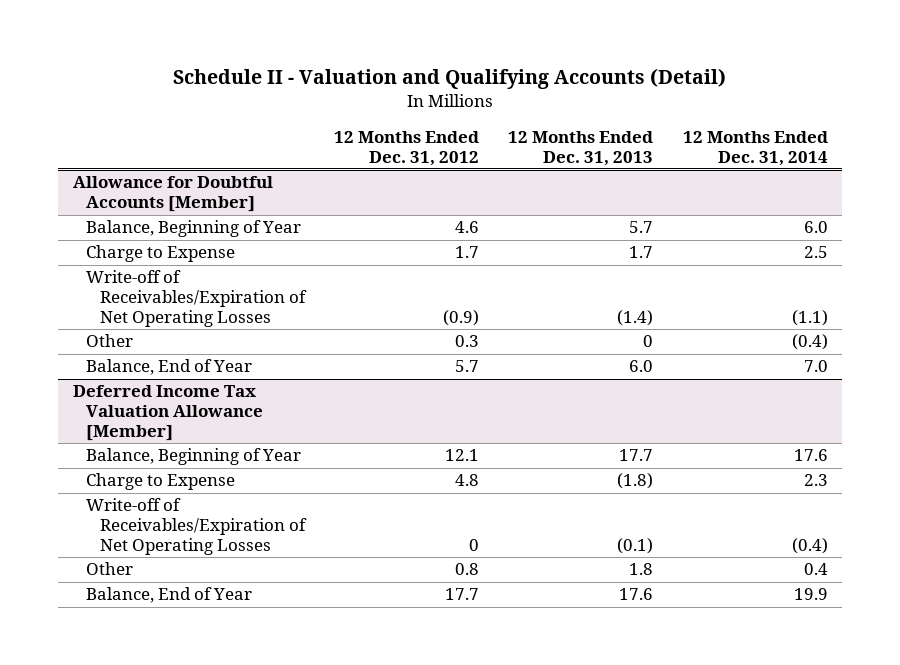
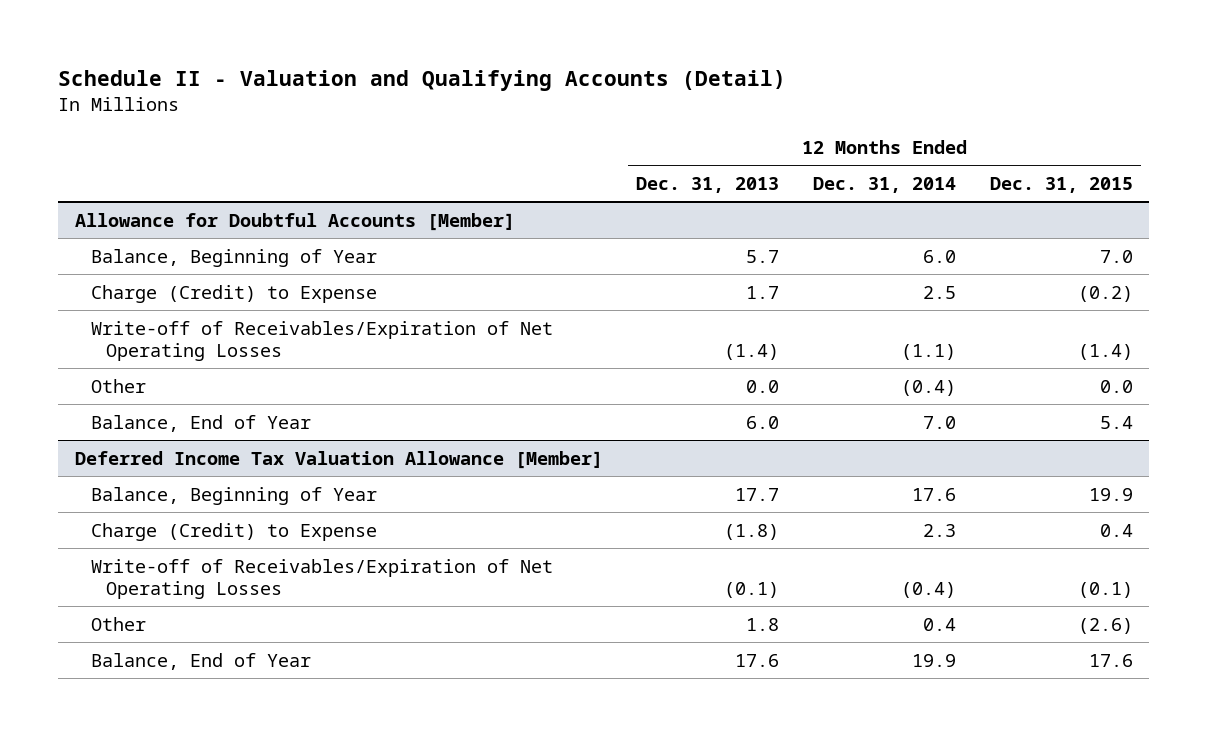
- | 12 Months Ended Dec. 31, 2012 | 12 Months Ended Dec. 31, 2013 | 12 Months Ended Dec. 31, 2014
+ | 12 Months Ended Dec. 31, 2013 | 12 Months Ended Dec. 31, 2014 | 12 Months Ended Dec. 31, 2015
@ Allowance for Doubtful Accounts [Member]
- Charge to Expense | 1.7 | 1.7 | 2.5
+ Charge (Credit) to Expense | 1.7 | 2.5 | (0.2)
- Other | 0.3 | 0 | (0.4)
+ Other | 0.0 | (0.4) | 0.0
@ Deferred Income Tax Valuation Allowance [Member]
- Charge to Expense | 4.8 | (1.8) | 2.3
+ Charge (Credit) to Expense | (1.8) | 2.3 | 0.4

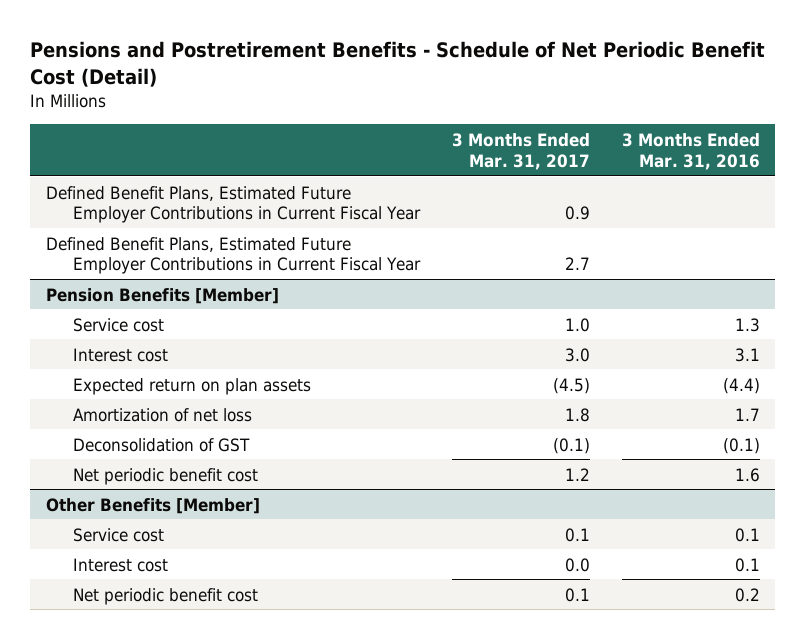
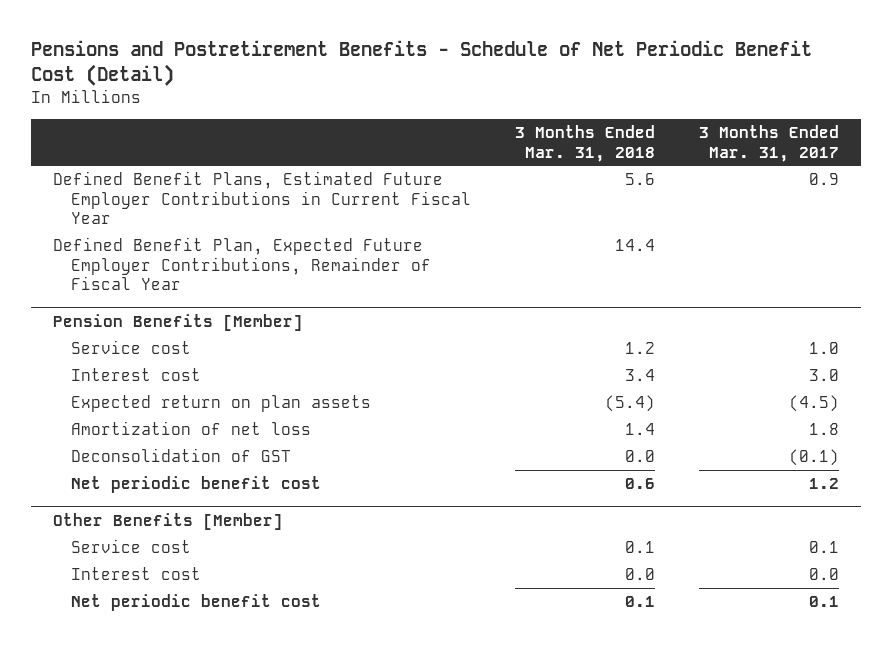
- | 3 Months Ended Mar. 31, 2017 | 3 Months Ended Mar. 31, 2016
+ | 3 Months Ended Mar. 31, 2018 | 3 Months Ended Mar. 31, 2017
- Defined Benefit Plans, Estimated Future Employer Contributions in Current Fiscal Year | 2.7 |
+ Defined Benefit Plan, Expected Future Employer Contributions, Remainder of Fiscal Year | 14.4 |

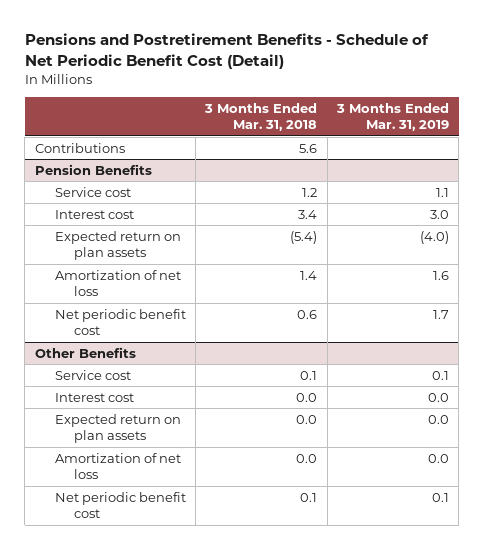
- | 3 Months Ended Mar. 31, 2018 | 3 Months Ended Mar. 31, 2017
+ | 3 Months Ended Mar. 31, 2018 | 3 Months Ended Mar. 31, 2019
- Defined Benefit Plans, Estimated Future Employer Contributions in Current Fiscal Year | 5.6 | 0.9
- Defined Benefit Plan, Expected Future Employer Contributions, Remainder of Fiscal Year | 14.4 |
- Pension Benefits [Member]
+ Contributions | 5.6 |
+ Pension Benefits
- Deconsolidation of GST | 0.0 | (0.1)
- Other Benefits [Member]
+ Other Benefits
+ Expected return on plan assets | 0.0 | 0.0
+ Amortization of net loss | 0.0 | 0.0

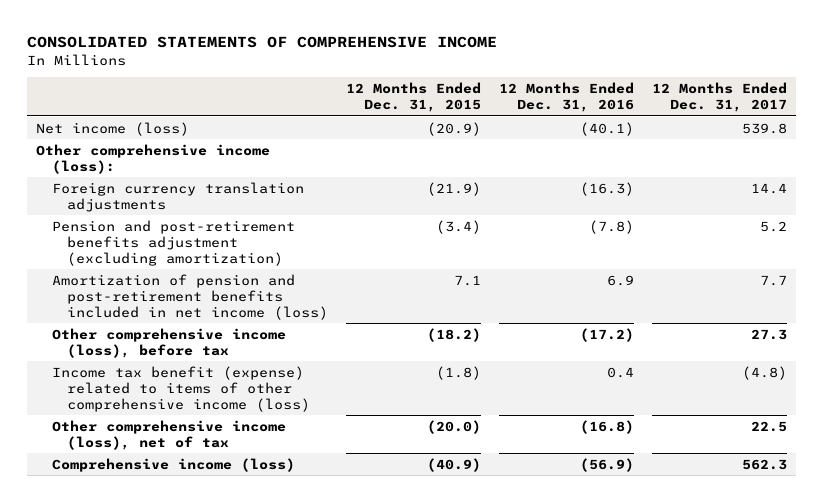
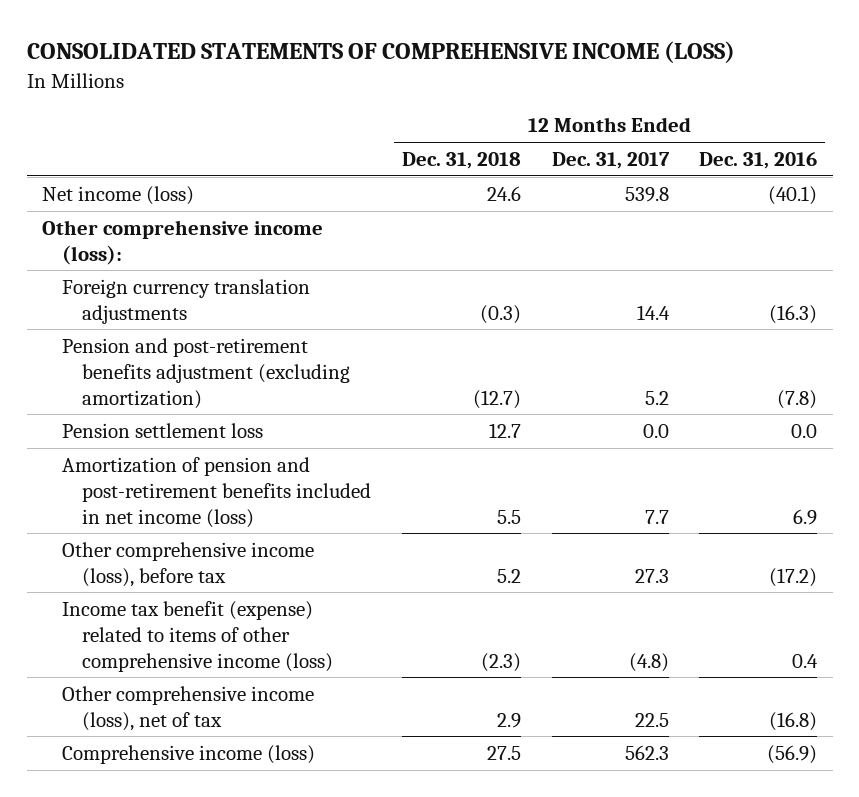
- CONSOLIDATED STATEMENTS OF COMPREHENSIVE INCOME
+ CONSOLIDATED STATEMENTS OF COMPREHENSIVE INCOME (LOSS)
- | 12 Months Ended Dec. 31, 2015 | 12 Months Ended Dec. 31, 2016 | 12 Months Ended Dec. 31, 2017
+ | 12 Months Ended Dec. 31, 2018 | 12 Months Ended Dec. 31, 2017 | 12 Months Ended Dec. 31, 2016
+ Pension settlement loss | 12.7 | 0.0 | 0.0

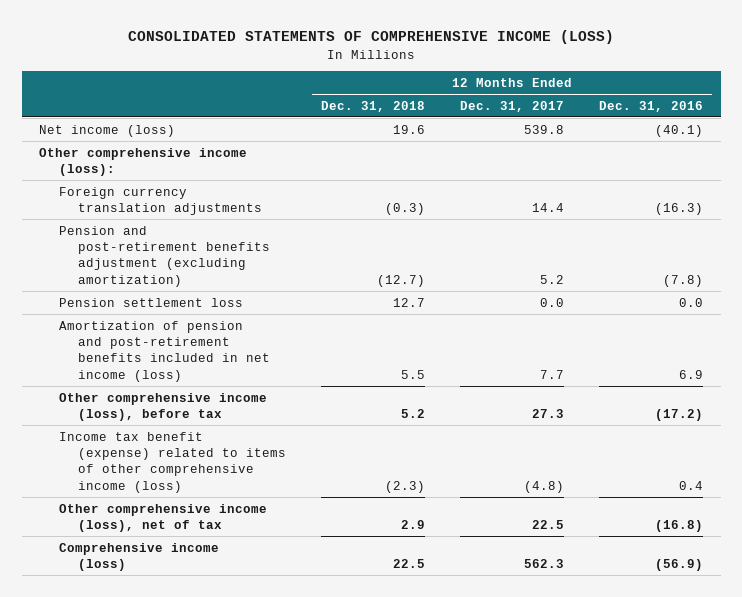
- Net income (loss) | 24.6 | 539.8 | (40.1)
+ Net income (loss) | 19.6 | 539.8 | (40.1)
- Comprehensive income (loss) | 27.5 | 562.3 | (56.9)
+ Comprehensive income (loss) | 22.5 | 562.3 | (56.9)

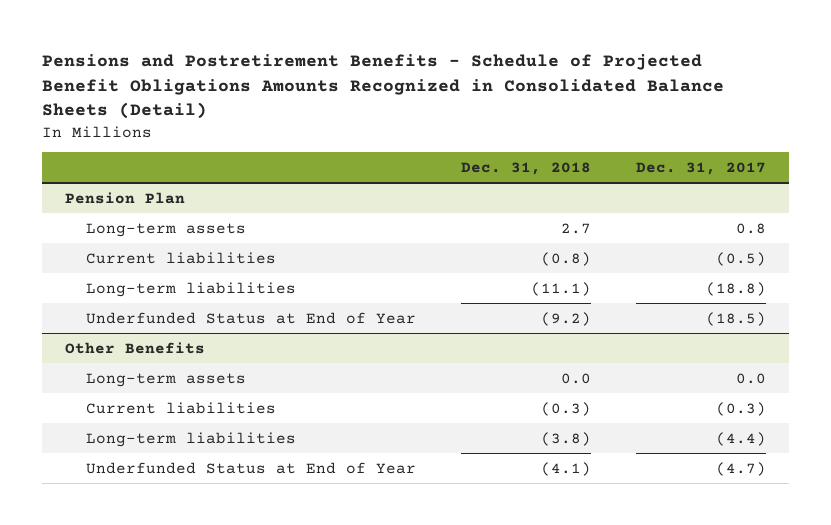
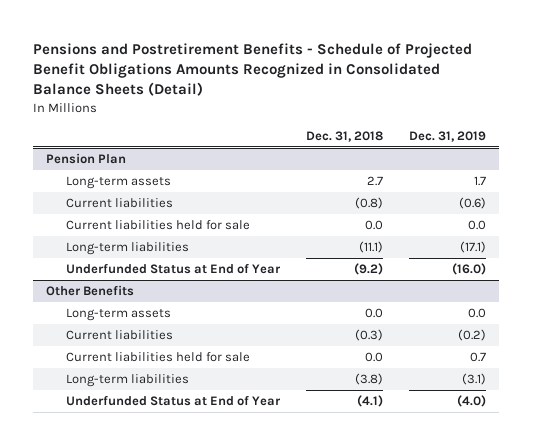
- | Dec. 31, 2018 | Dec. 31, 2017
+ | Dec. 31, 2018 | Dec. 31, 2019
@ Pension Plan
+ Current liabilities held for sale | 0.0 | 0.0
@ Other Benefits
+ Current liabilities held for sale | 0.0 | 0.7

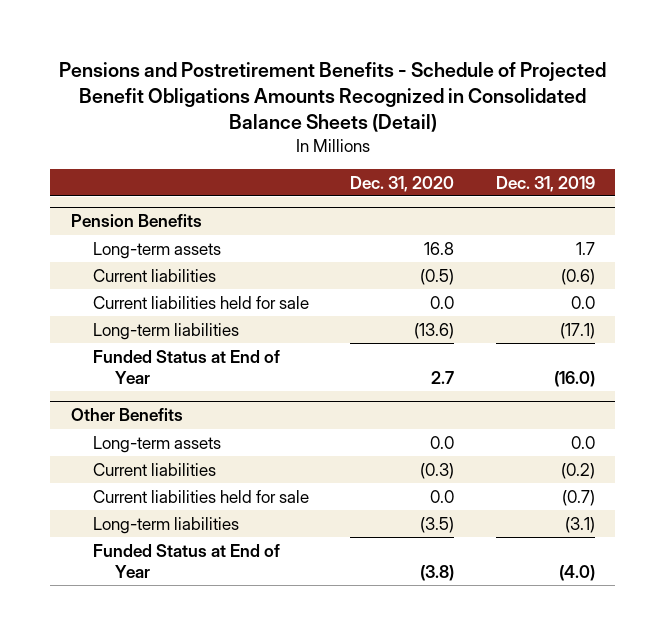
- | Dec. 31, 2018 | Dec. 31, 2019
+ | Dec. 31, 2020 | Dec. 31, 2019
- Pension Plan
+ Pension Benefits
- Underfunded Status at End of Year | (9.2) | (16.0)
+ Funded Status at End of Year | 2.7 | (16.0)
@ Other Benefits
- Current liabilities held for sale | 0.0 | 0.7
+ Current liabilities held for sale | 0.0 | (0.7)
- Underfunded Status at End of Year | (4.1) | (4.0)
+ Funded Status at End of Year | (3.8) | (4.0)

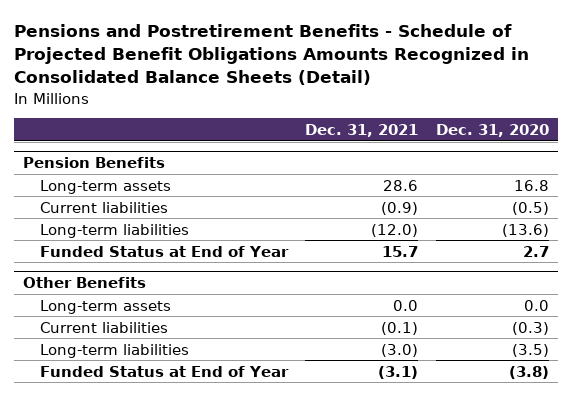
- | Dec. 31, 2020 | Dec. 31, 2019
+ | Dec. 31, 2021 | Dec. 31, 2020
@ Pension Benefits
- Current liabilities held for sale | 0.0 | 0.0
@ Other Benefits
- Current liabilities held for sale | 0.0 | (0.7)

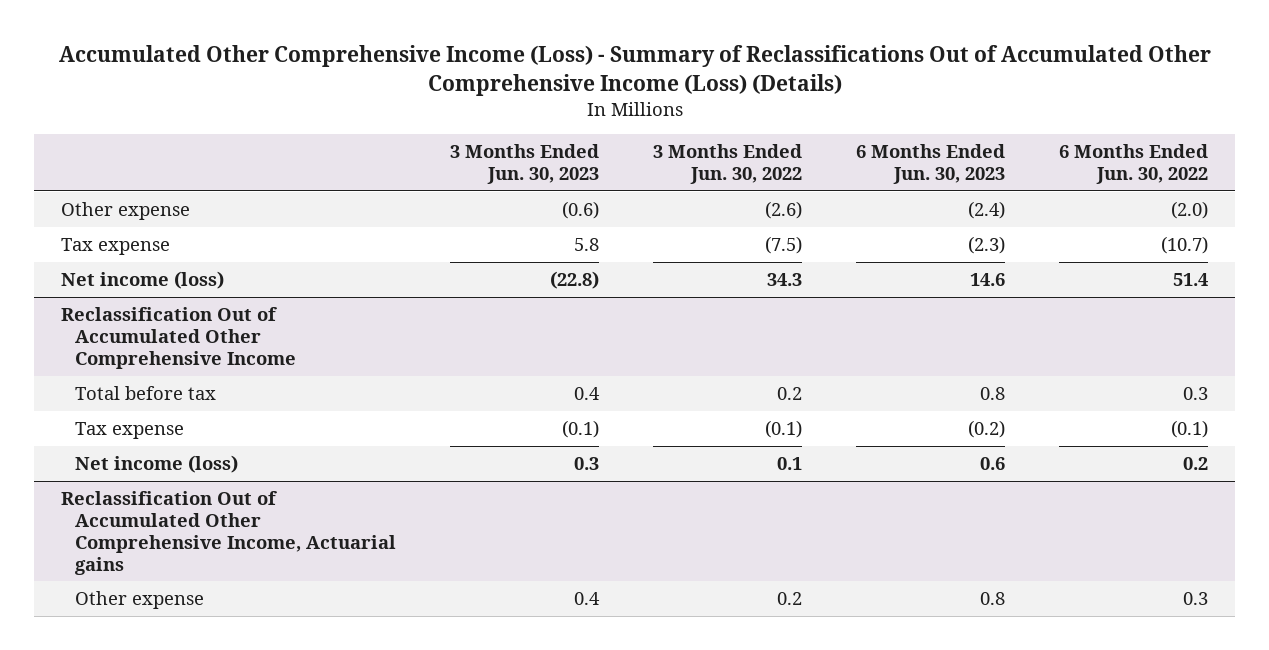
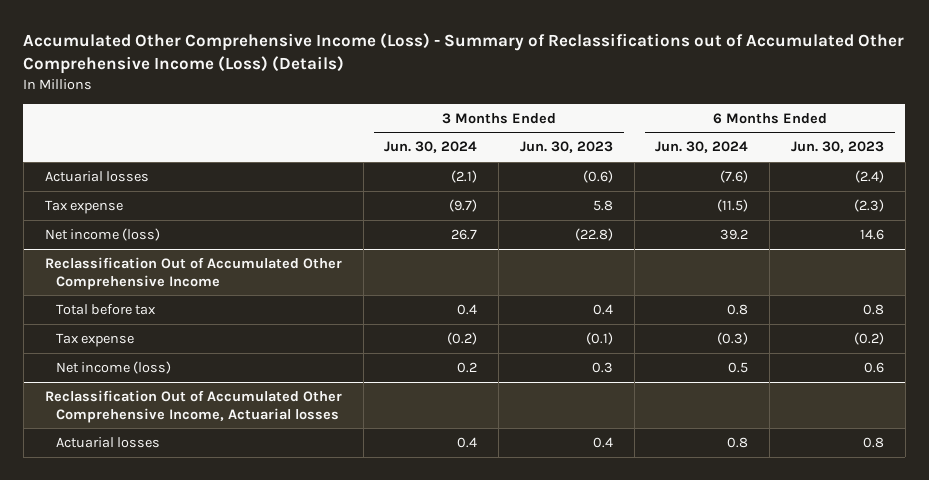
- Accumulated Other Comprehensive Income (Loss) - Summary of Reclassifications Out of Accumulated Other Comprehensive Income (Loss) (Details)
+ Accumulated Other Comprehensive Income (Loss) - Summary of Reclassifications out of Accumulated Other Comprehensive Income (Loss) (Details)
- | 3 Months Ended Jun. 30, 2023 | 3 Months Ended Jun. 30, 2022 | 6 Months Ended Jun. 30, 2023 | 6 Months Ended Jun. 30, 2022
+ | 3 Months Ended Jun. 30, 2024 | 3 Months Ended Jun. 30, 2023 | 6 Months Ended Jun. 30, 2024 | 6 Months Ended Jun. 30, 2023
- Other expense | (0.6) | (2.6) | (2.4) | (2.0)
+ Actuarial losses | (2.1) | (0.6) | (7.6) | (2.4)
- Reclassification Out of Accumulated Other Comprehensive Income, Actuarial gains
- Other expense | 0.4 | 0.2 | 0.8 | 0.3
+ Reclassification Out of Accumulated Other Comprehensive Income, Actuarial losses
+ Actuarial losses | 0.4 | 0.4 | 0.8 | 0.8

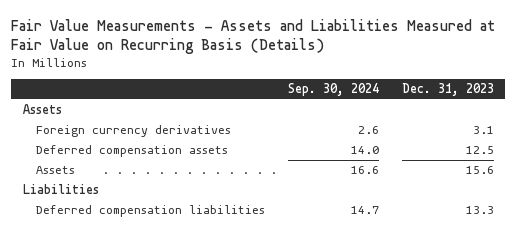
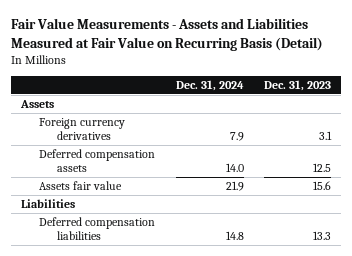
- Fair Value Measurements - Assets and Liabilities Measured at Fair Value on Recurring Basis (Details)
+ Fair Value Measurements - Assets and Liabilities Measured at Fair Value on Recurring Basis (Detail)
- | Sep. 30, 2024 | Dec. 31, 2023
+ | Dec. 31, 2024 | Dec. 31, 2023
- Assets | 16.6 | 15.6
+ Assets fair value | 21.9 | 15.6

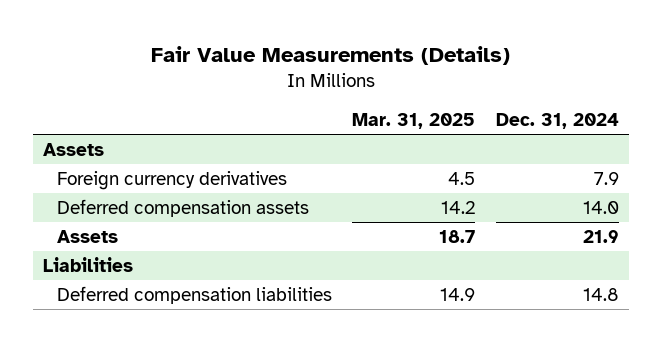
- Fair Value Measurements - Assets and Liabilities Measured at Fair Value on Recurring Basis (Detail)
+ Fair Value Measurements (Details)
- | Dec. 31, 2024 | Dec. 31, 2023
+ | Mar. 31, 2025 | Dec. 31, 2024
- Assets fair value | 21.9 | 15.6
+ Assets | 18.7 | 21.9

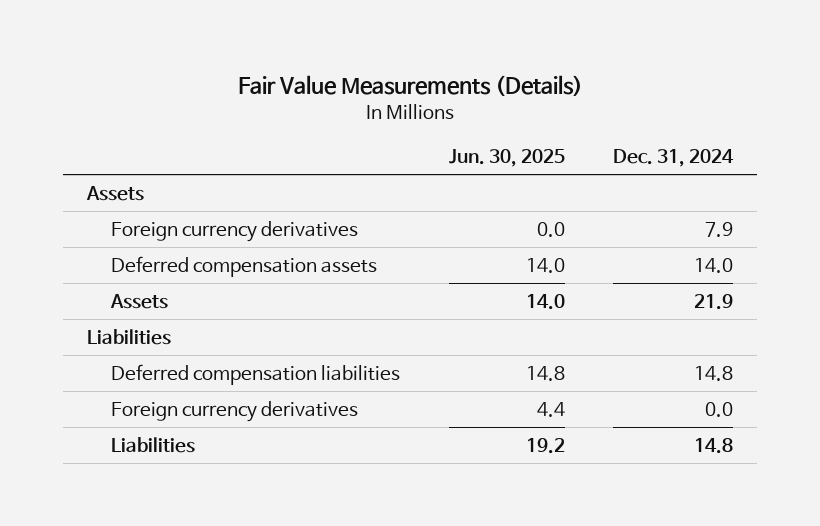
- | Mar. 31, 2025 | Dec. 31, 2024
+ | Jun. 30, 2025 | Dec. 31, 2024
+ Foreign currency derivatives | 4.4 | 0.0
+ Liabilities | 19.2 | 14.8

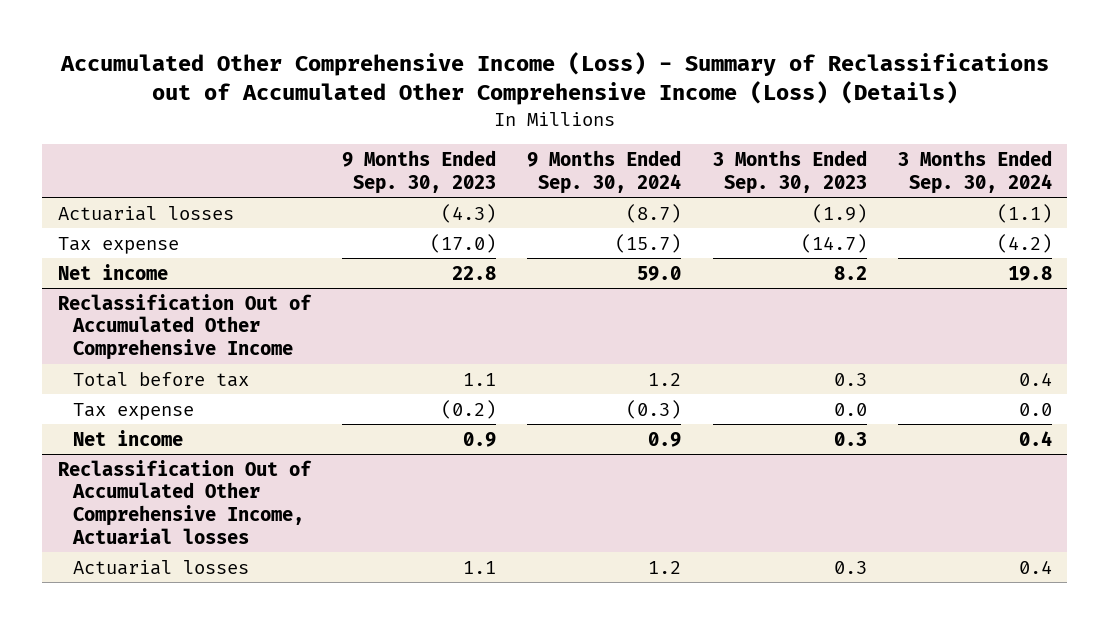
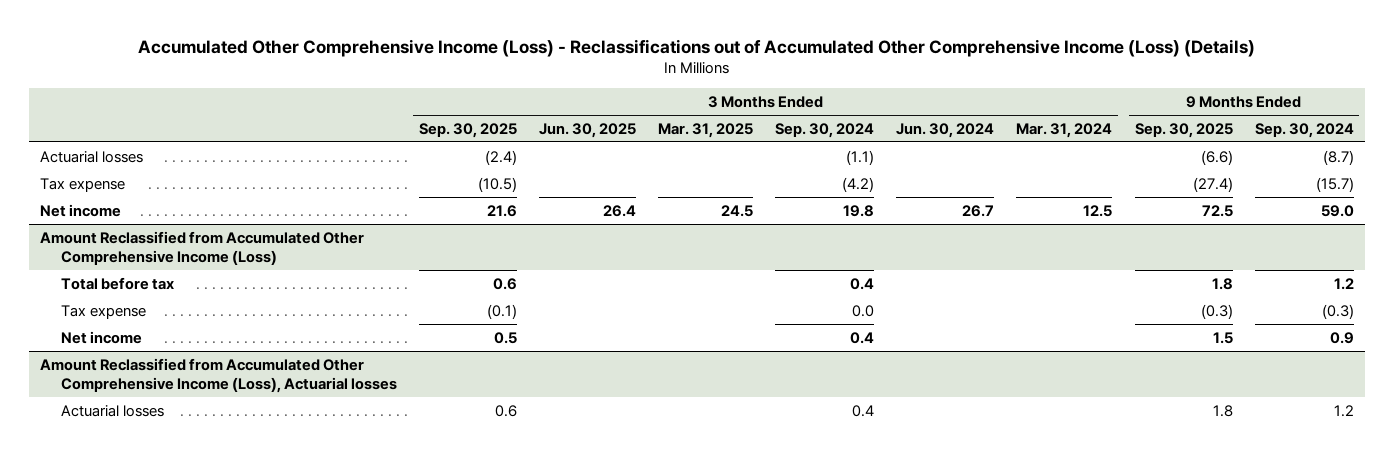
- Accumulated Other Comprehensive Income (Loss) - Summary of Reclassifications out of Accumulated Other Comprehensive Income (Loss) (Details)
+ Accumulated Other Comprehensive Income (Loss) - Reclassifications out of Accumulated Other Comprehensive Income (Loss) (Details)
- | 9 Months Ended Sep. 30, 2023 | 9 Months Ended Sep. 30, 2024 | 3 Months Ended Sep. 30, 2023 | 3 Months Ended Sep. 30, 2024
+ | 3 Months Ended Sep. 30, 2025 | 3 Months Ended Jun. 30, 2025 | 3 Months Ended Mar. 31, 2025 | 3 Months Ended Sep. 30, 2024 | 3 Months Ended Jun. 30, 2024 | 3 Months Ended Mar. 31, 2024 | 9 Months Ended Sep. 30, 2025 | 9 Months Ended Sep. 30, 2024
- Reclassification Out of Accumulated Other Comprehensive Income
+ Amount Reclassified from Accumulated Other Comprehensive Income (Loss)
- Reclassification Out of Accumulated Other Comprehensive Income, Actuarial losses
+ Amount Reclassified from Accumulated Other Comprehensive Income (Loss), Actuarial losses

